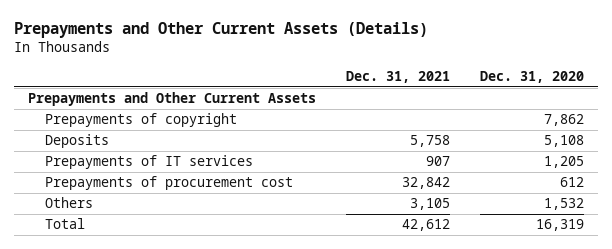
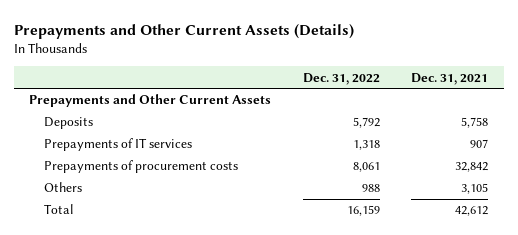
- | Dec. 31, 2021 | Dec. 31, 2020
+ | Dec. 31, 2022 | Dec. 31, 2021
- Prepayments of copyright | | 7,862
- Prepayments of procurement cost | 32,842 | 612
+ Prepayments of procurement costs | 8,061 | 32,842

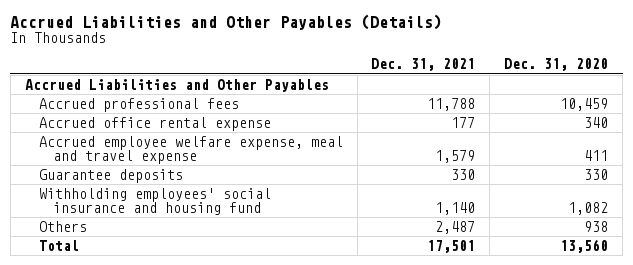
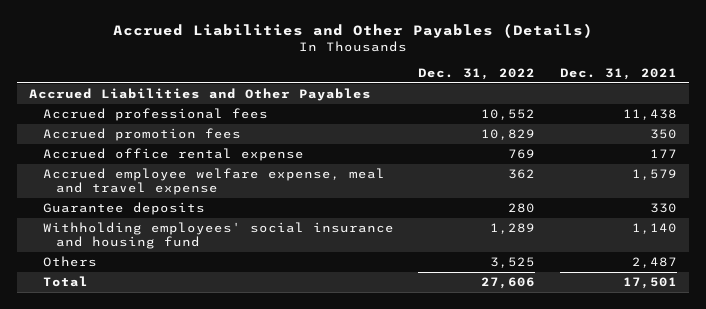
- | Dec. 31, 2021 | Dec. 31, 2020
+ | Dec. 31, 2022 | Dec. 31, 2021
- Accrued professional fees | 11,788 | 10,459
+ Accrued professional fees | 10,552 | 11,438
+ Accrued promotion fees | 10,829 | 350

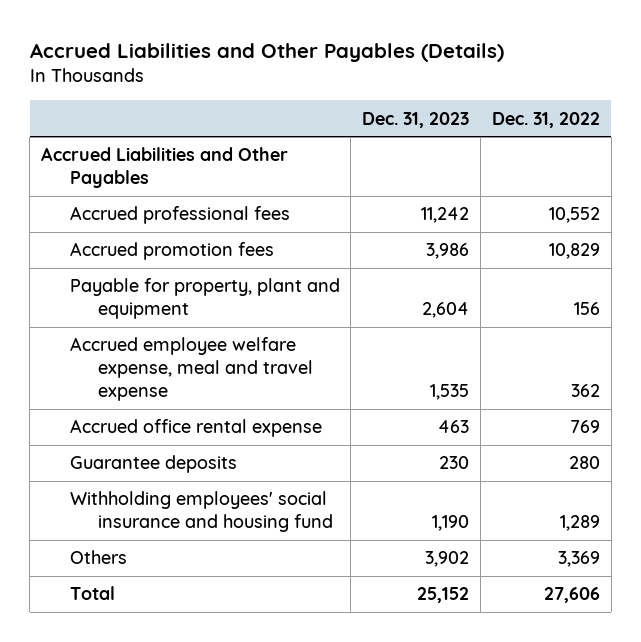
- | Dec. 31, 2022 | Dec. 31, 2021
+ | Dec. 31, 2023 | Dec. 31, 2022
+ Payable for property, plant and equipment | 2,604 | 156
moved down: Accrued office rental expense | 463 | 769
- Others | 3,525 | 2,487
+ Others | 3,902 | 3,369

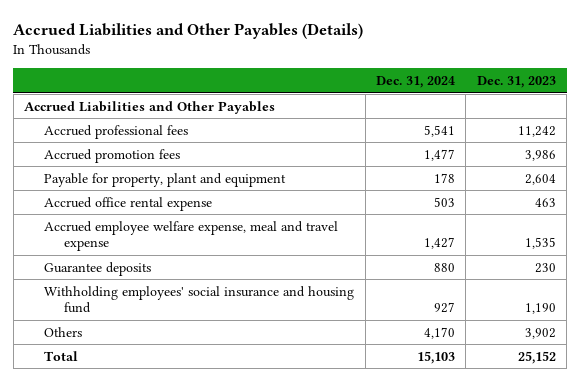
- | Dec. 31, 2023 | Dec. 31, 2022
+ | Dec. 31, 2024 | Dec. 31, 2023
moved down: Accrued employee welfare expense, meal and travel expense | 1,427 | 1,535

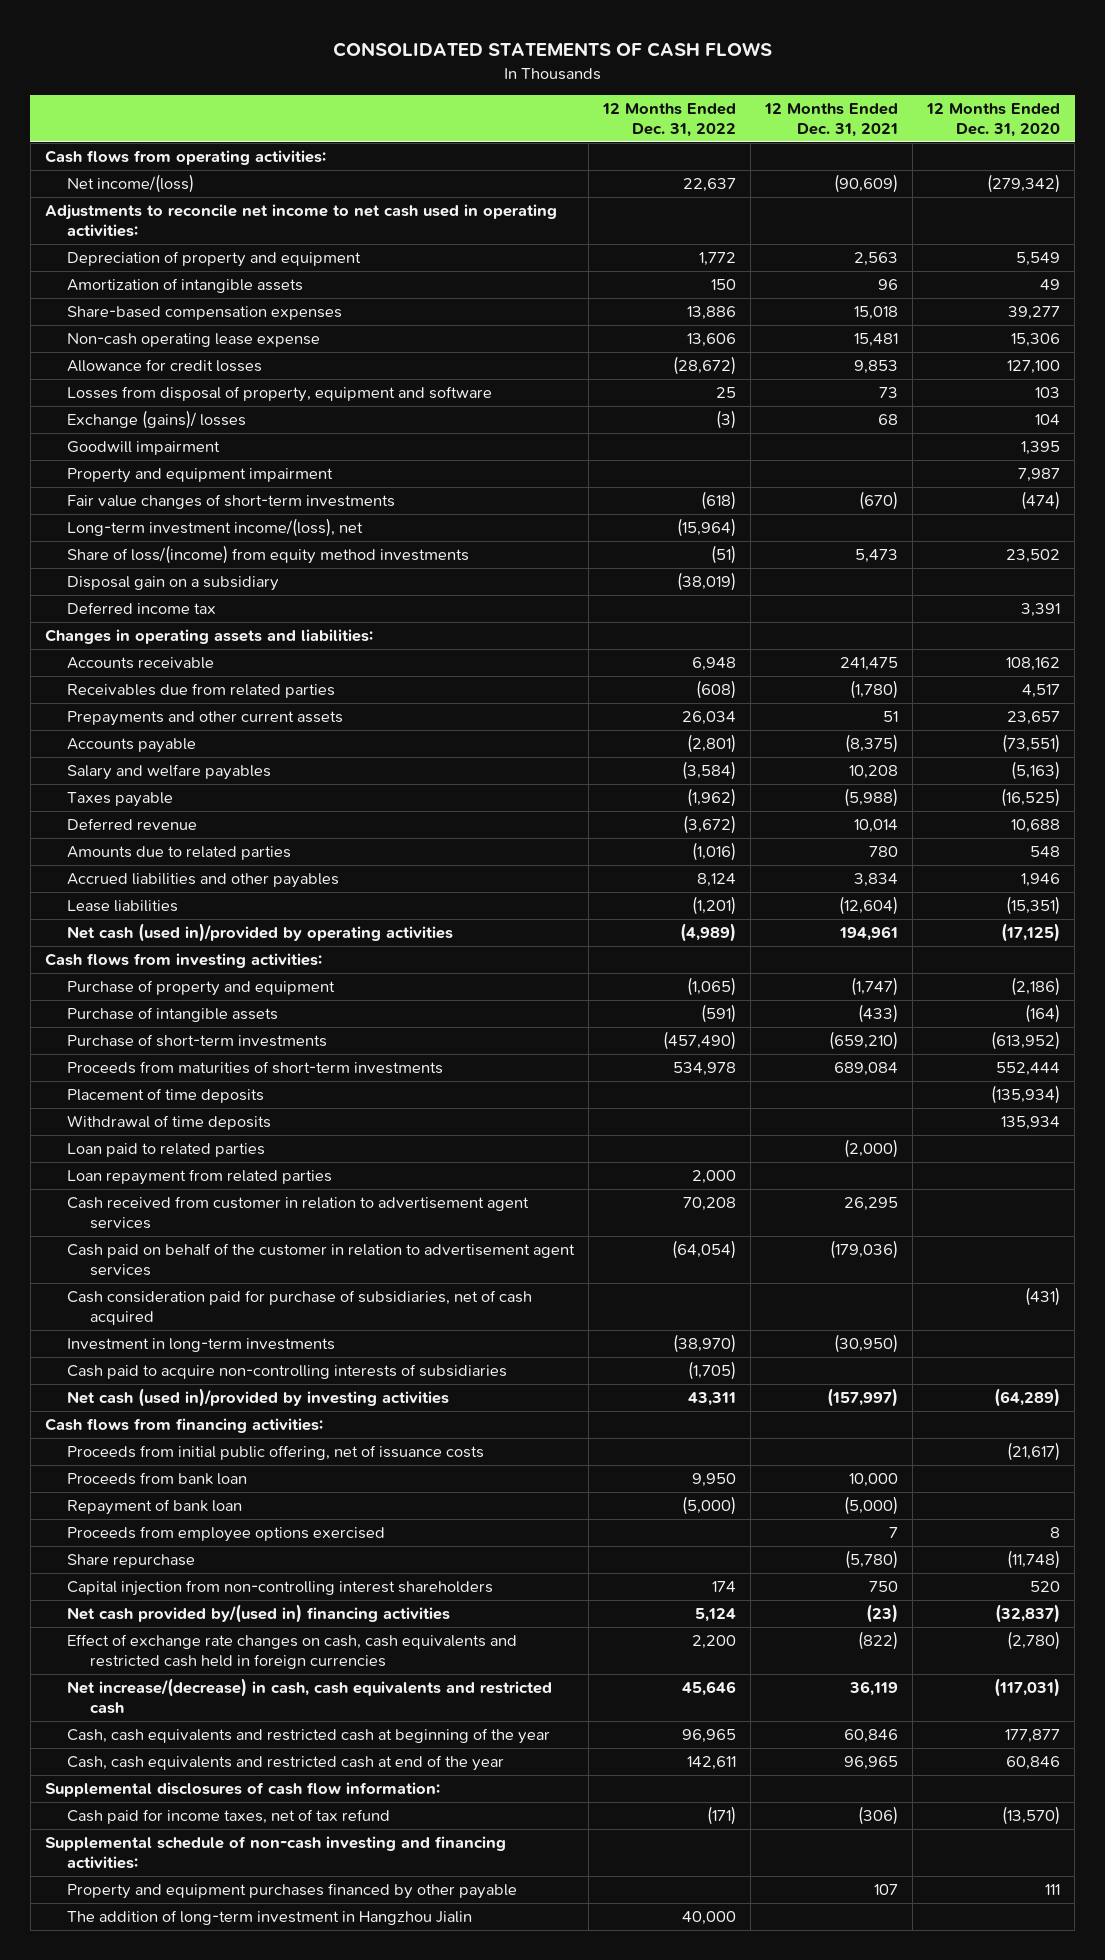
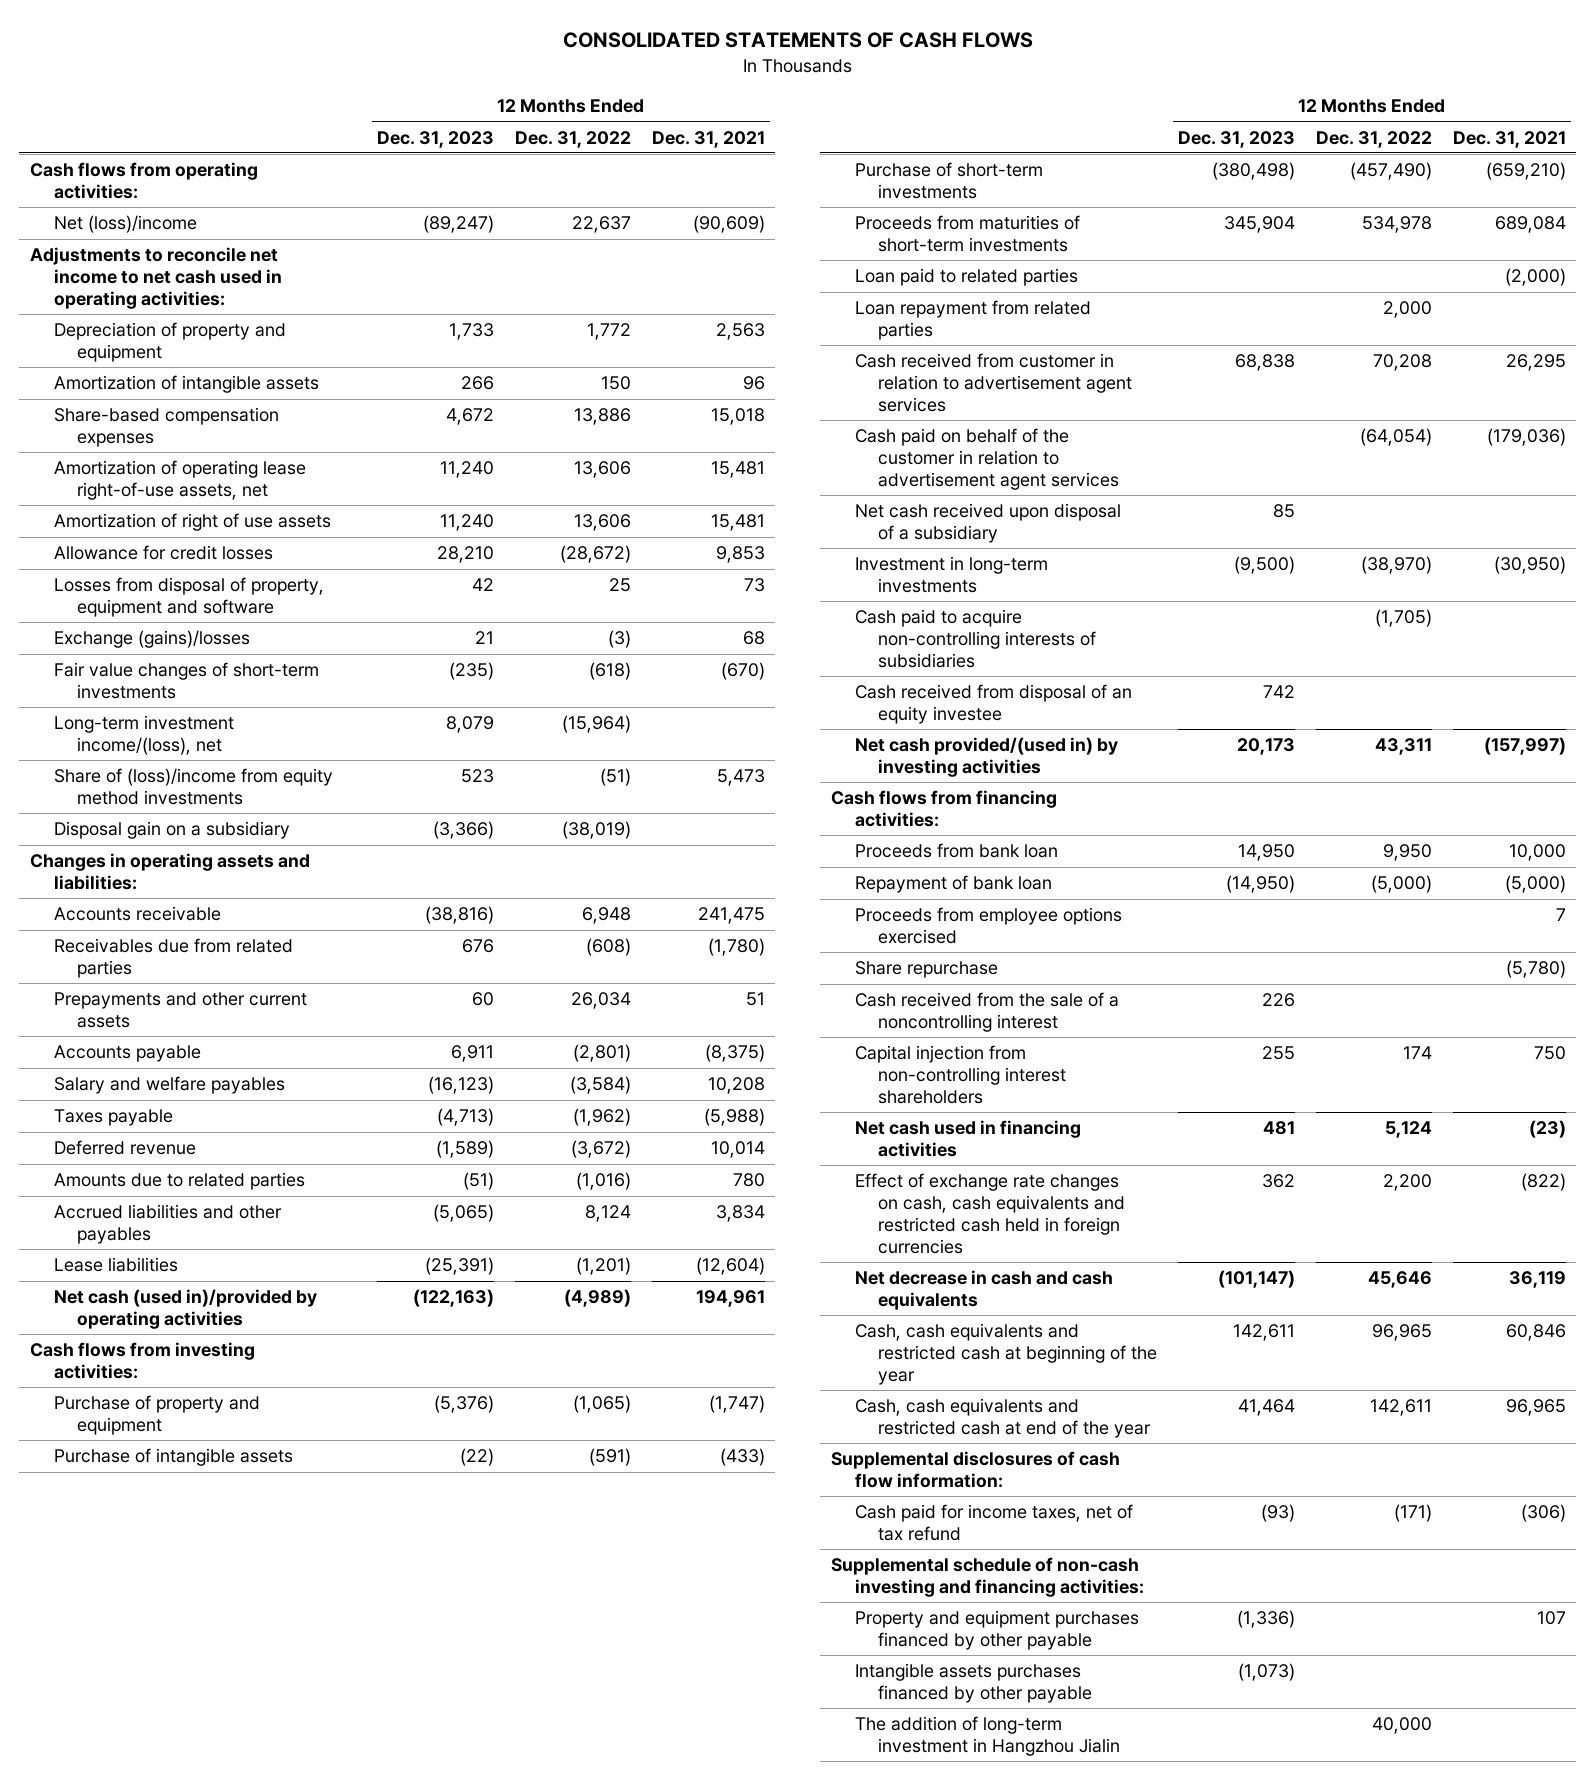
- | 12 Months Ended Dec. 31, 2022 | 12 Months Ended Dec. 31, 2021 | 12 Months Ended Dec. 31, 2020
+ | 12 Months Ended Dec. 31, 2023 | 12 Months Ended Dec. 31, 2022 | 12 Months Ended Dec. 31, 2021
- Net income/(loss) | 22,637 | (90,609) | (279,342)
+ Net (loss)/income | (89,247) | 22,637 | (90,609)
- Non-cash operating lease expense | 13,606 | 15,481 | 15,306
+ Amortization of operating lease right-of-use assets, net | 11,240 | 13,606 | 15,481
+ Amortization of right of use assets | 11,240 | 13,606 | 15,481
- Exchange (gains)/ losses | (3) | 68 | 104
- Goodwill impairment | | | 1,395
- Property and equipment impairment | | | 7,987
+ Exchange (gains)/losses | 21 | (3) | 68
- Share of loss/(income) from equity method investments | (51) | 5,473 | 23,502
+ Share of (loss)/income from equity method investments | 523 | (51) | 5,473
- Deferred income tax | | | 3,391
- Placement of time deposits | | | (135,934)
- Withdrawal of time deposits | | | 135,934
- Cash consideration paid for purchase of subsidiaries, net of cash acquired | | | (431)
+ Net cash received upon disposal of a subsidiary | 85 | |
- Net cash (used in)/provided by investing activities | 43,311 | (157,997) | (64,289)
+ Cash received from disposal of an equity investee | 742 | |
+ Net cash provided/(used in) by investing activities | 20,173 | 43,311 | (157,997)
- Proceeds from initial public offering, net of issuance costs | | | (21,617)
+ Cash received from the sale of a noncontrolling interest | 226 | |
- Net cash provided by/(used in) financing activities | 5,124 | (23) | (32,837)
+ Net cash used in financing activities | 481 | 5,124 | (23)
- Net increase/(decrease) in cash, cash equivalents and restricted cash | 45,646 | 36,119 | (117,031)
+ Net decrease in cash and cash equivalents | (101,147) | 45,646 | 36,119
+ Intangible assets purchases financed by other payable | (1,073) | |

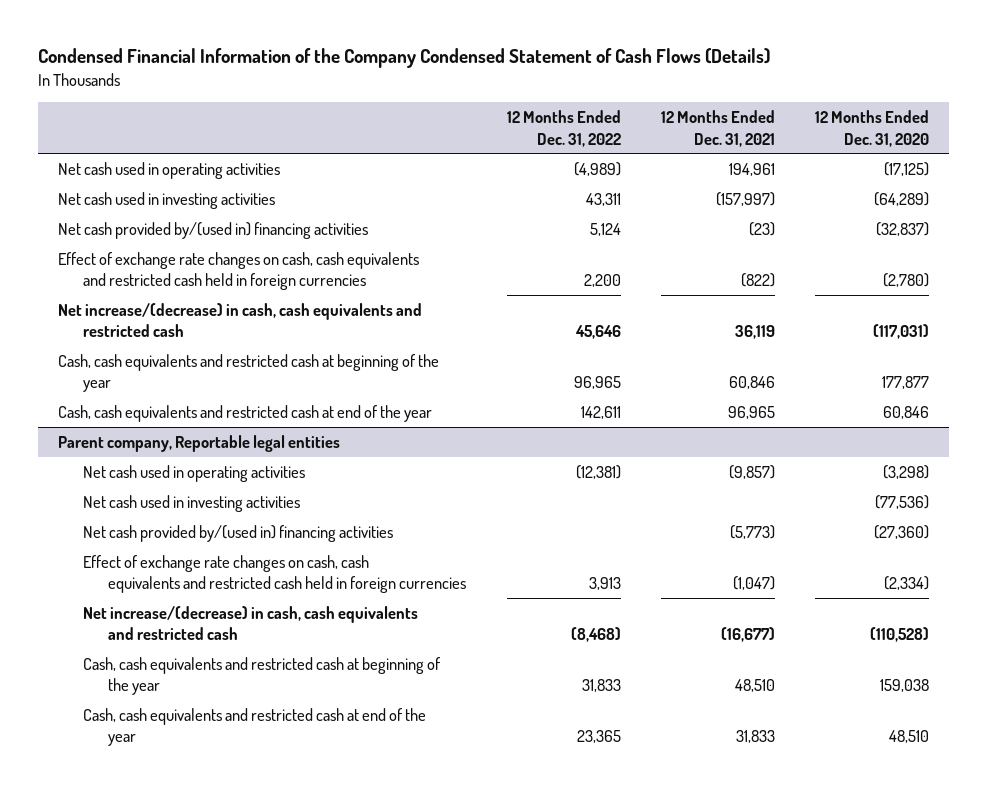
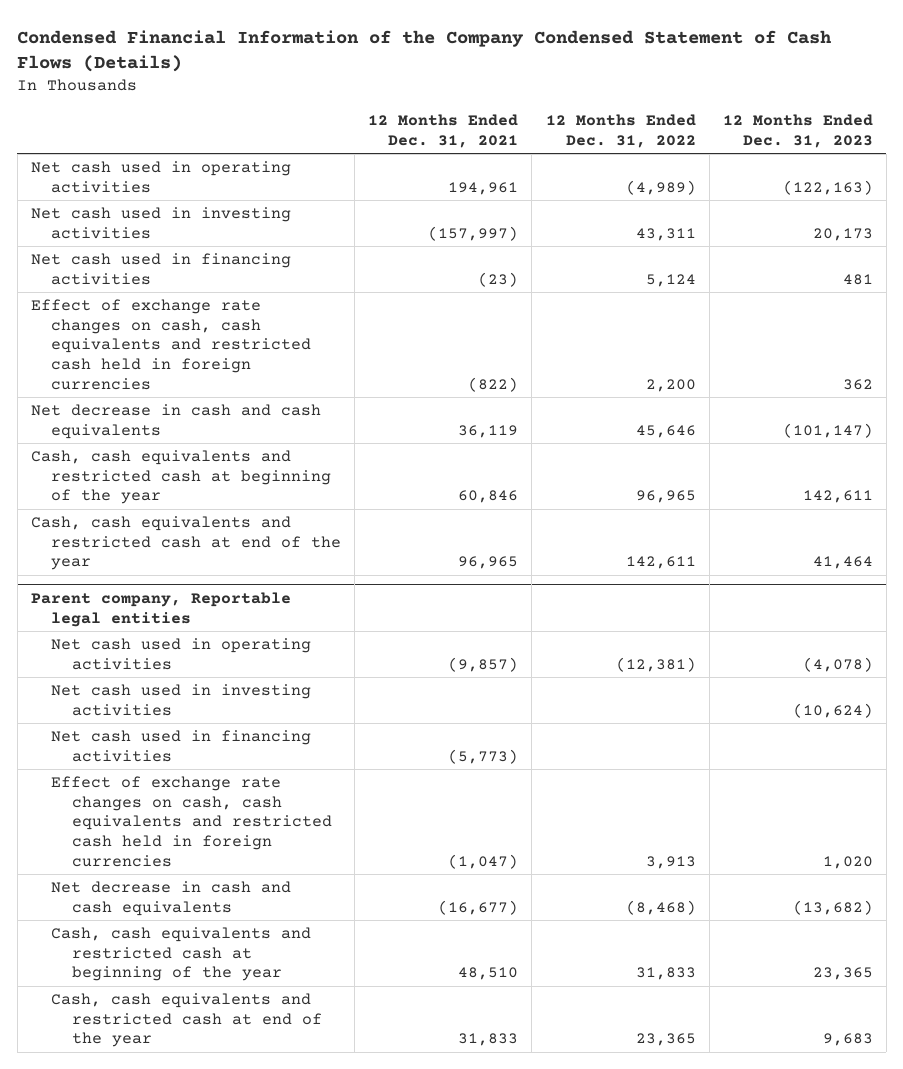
- | 12 Months Ended Dec. 31, 2022 | 12 Months Ended Dec. 31, 2021 | 12 Months Ended Dec. 31, 2020
+ | 12 Months Ended Dec. 31, 2021 | 12 Months Ended Dec. 31, 2022 | 12 Months Ended Dec. 31, 2023
- Net cash provided by/(used in) financing activities | 5,124 | (23) | (32,837)
+ Net cash used in financing activities | (23) | 5,124 | 481
- Net increase/(decrease) in cash, cash equivalents and restricted cash | 45,646 | 36,119 | (117,031)
+ Net decrease in cash and cash equivalents | 36,119 | 45,646 | (101,147)
@ Parent company, Reportable legal entities
- Net cash provided by/(used in) financing activities | | (5,773) | (27,360)
+ Net cash used in financing activities | (5,773) | |
- Net increase/(decrease) in cash, cash equivalents and restricted cash | (8,468) | (16,677) | (110,528)
+ Net decrease in cash and cash equivalents | (16,677) | (8,468) | (13,682)

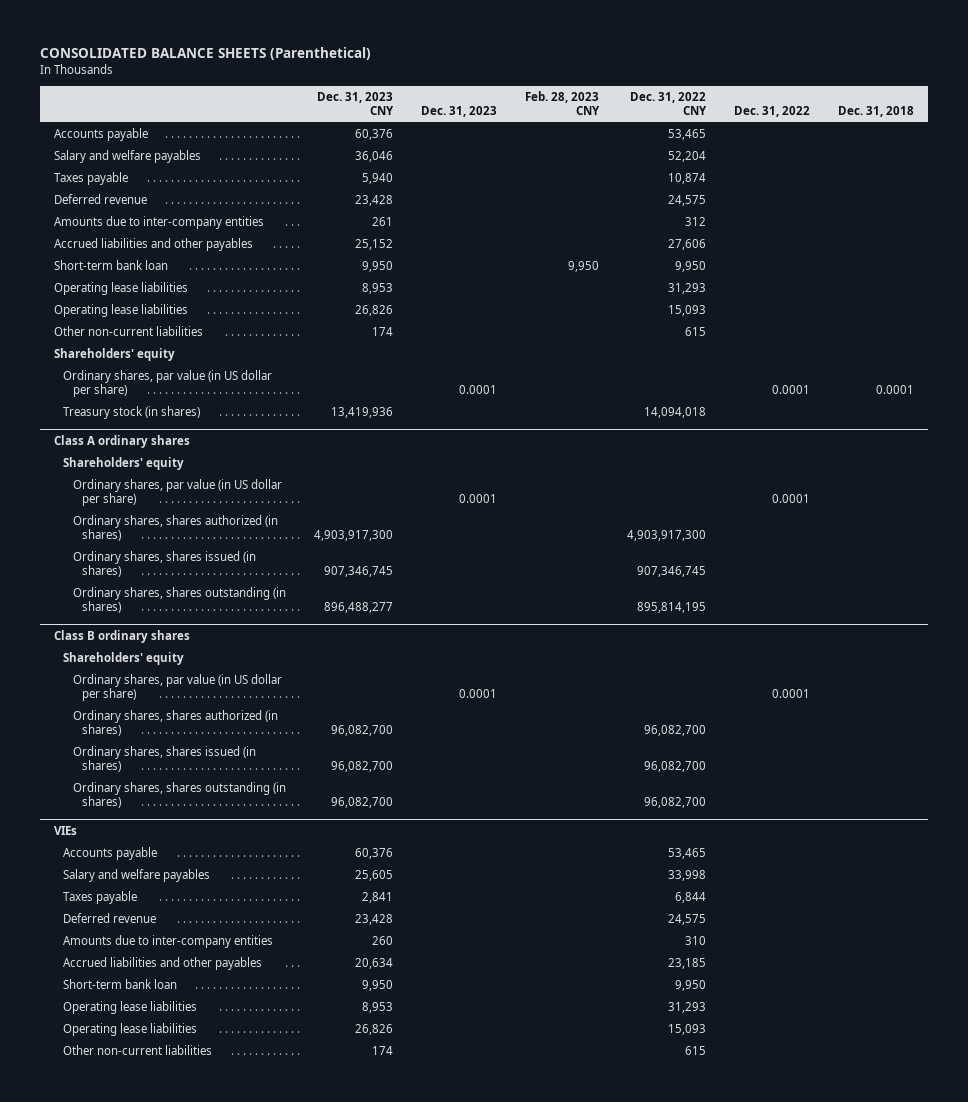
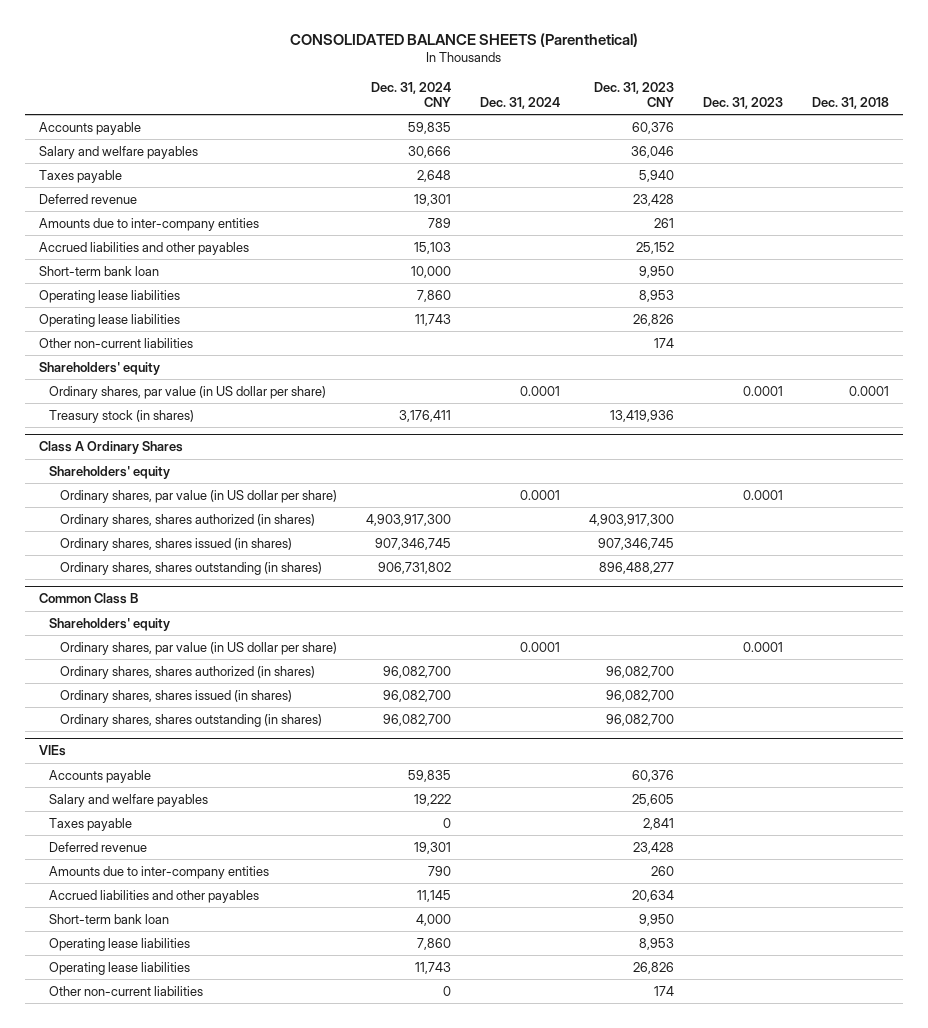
- | Dec. 31, 2023 CNY | Dec. 31, 2023 | Feb. 28, 2023 CNY | Dec. 31, 2022 CNY | Dec. 31, 2022 | Dec. 31, 2018
+ | Dec. 31, 2024 CNY | Dec. 31, 2024 | Dec. 31, 2023 CNY | Dec. 31, 2023 | Dec. 31, 2018
- Class A ordinary shares
+ Class A Ordinary Shares
- Class B ordinary shares
+ Common Class B

